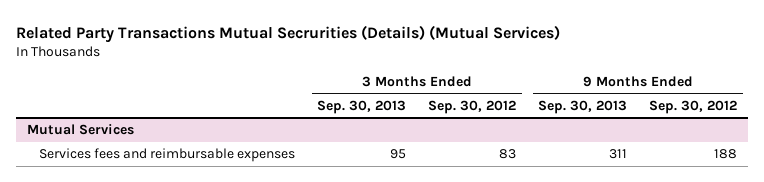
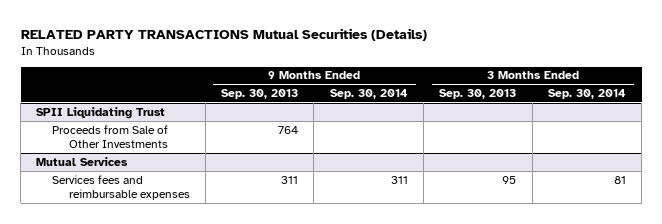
- Related Party Transactions Mutual Secrurities (Details) (Mutual Services)
+ RELATED PARTY TRANSACTIONS Mutual Securities (Details)
- | 3 Months Ended Sep. 30, 2013 | 3 Months Ended Sep. 30, 2012 | 9 Months Ended Sep. 30, 2013 | 9 Months Ended Sep. 30, 2012
+ | 9 Months Ended Sep. 30, 2013 | 9 Months Ended Sep. 30, 2014 | 3 Months Ended Sep. 30, 2013 | 3 Months Ended Sep. 30, 2014
+ SPII Liquidating Trust
+ Proceeds from Sale of Other Investments | 764 | | |

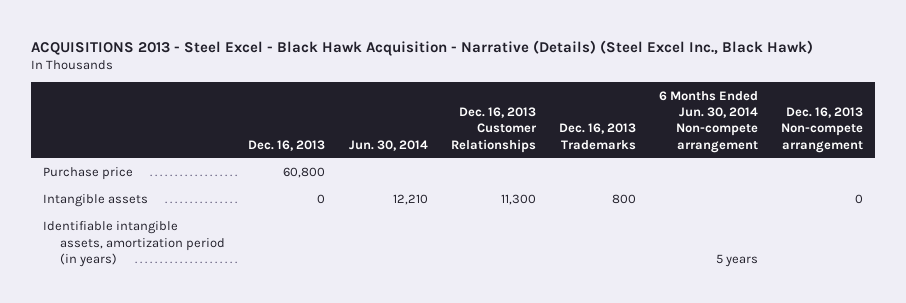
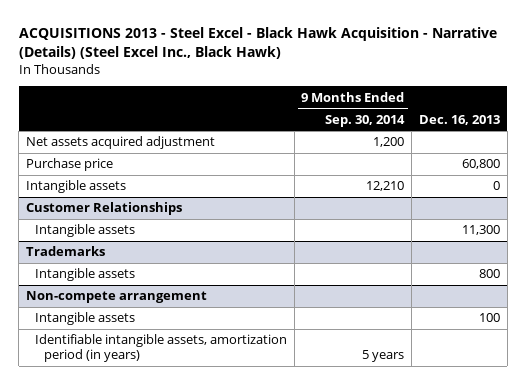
- | Dec. 16, 2013 | Jun. 30, 2014 | Dec. 16, 2013 Customer Relationships | Dec. 16, 2013 Trademarks | 6 Months Ended Jun. 30, 2014 Non-compete arrangement | Dec. 16, 2013 Non-compete arrangement
+ | 9 Months Ended Sep. 30, 2014 | Dec. 16, 2013
+ Net assets acquired adjustment | 1,200 |
+ Customer Relationships
+ Intangible assets | | 11,300
+ Trademarks
+ Intangible assets | | 800
+ Non-compete arrangement
+ Intangible assets | | 100

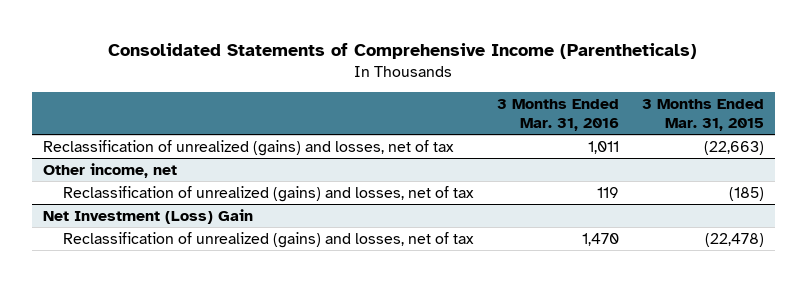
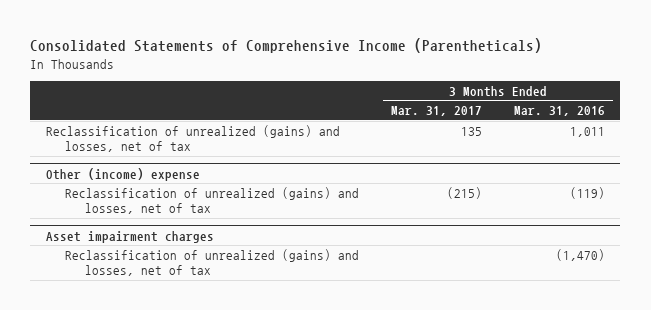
- | 3 Months Ended Mar. 31, 2016 | 3 Months Ended Mar. 31, 2015
+ | 3 Months Ended Mar. 31, 2017 | 3 Months Ended Mar. 31, 2016
- Other income, net
- Reclassification of unrealized (gains) and losses, net of tax | 119 | (185)
- Net Investment (Loss) Gain
- Reclassification of unrealized (gains) and losses, net of tax | 1,470 | (22,478)
+ Other (income) expense
+ Reclassification of unrealized (gains) and losses, net of tax | (215) | (119)
+ Asset impairment charges
+ Reclassification of unrealized (gains) and losses, net of tax | | (1,470)

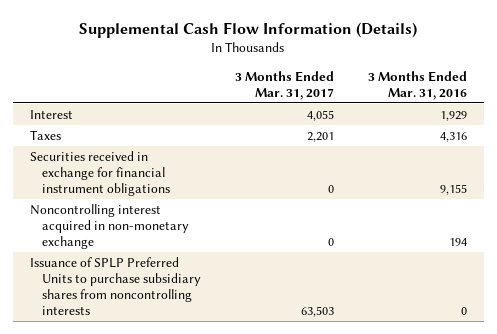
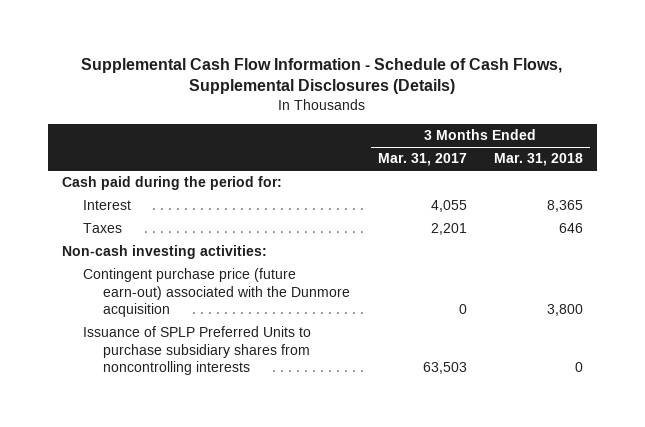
- Supplemental Cash Flow Information (Details)
+ Supplemental Cash Flow Information - Schedule of Cash Flows, Supplemental Disclosures (Details)
- | 3 Months Ended Mar. 31, 2017 | 3 Months Ended Mar. 31, 2016
+ | 3 Months Ended Mar. 31, 2017 | 3 Months Ended Mar. 31, 2018
+ Cash paid during the period for:
- Securities received in exchange for financial instrument obligations | 0 | 9,155
- Noncontrolling interest acquired in non-monetary exchange | 0 | 194
+ Non-cash investing activities:
+ Contingent purchase price (future earn-out) associated with the Dunmore acquisition | 0 | 3,800

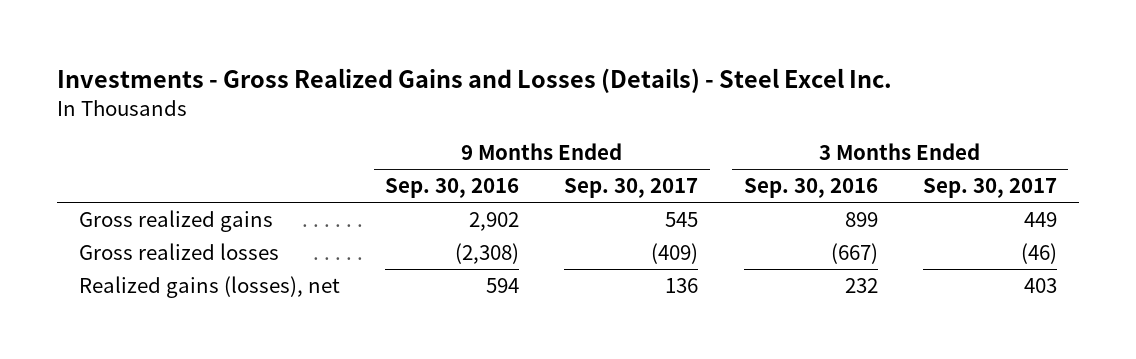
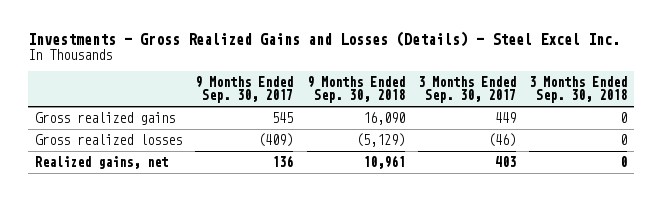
- | 9 Months Ended Sep. 30, 2016 | 9 Months Ended Sep. 30, 2017 | 3 Months Ended Sep. 30, 2016 | 3 Months Ended Sep. 30, 2017
+ | 9 Months Ended Sep. 30, 2017 | 9 Months Ended Sep. 30, 2018 | 3 Months Ended Sep. 30, 2017 | 3 Months Ended Sep. 30, 2018
- Realized gains (losses), net | 594 | 136 | 232 | 403
+ Realized gains, net | 136 | 10,961 | 403 | 0

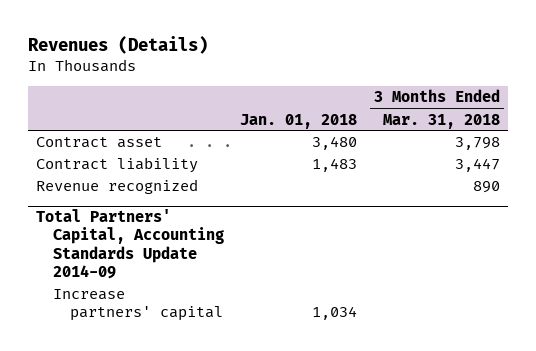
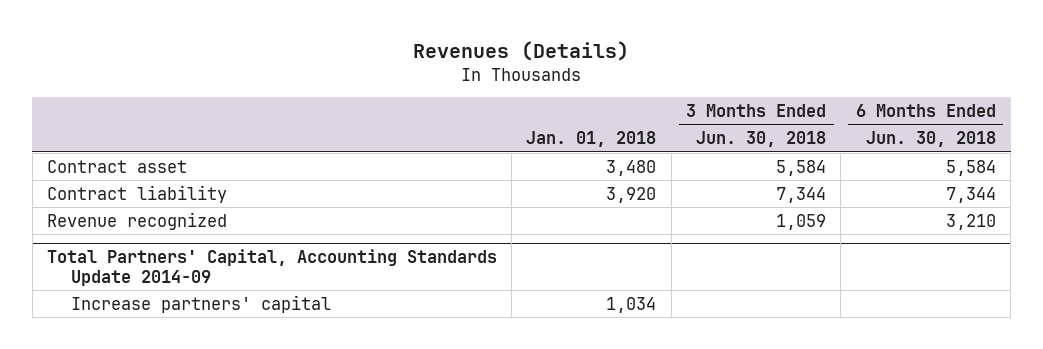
- | Jan. 01, 2018 | 3 Months Ended Mar. 31, 2018
+ | Jan. 01, 2018 | 3 Months Ended Jun. 30, 2018 | 6 Months Ended Jun. 30, 2018
- Contract liability | 1,483 | 3,447
+ Contract liability | 3,920 | 7,344 | 7,344

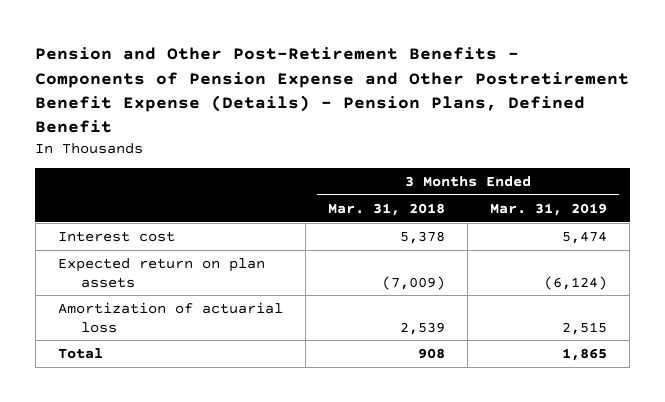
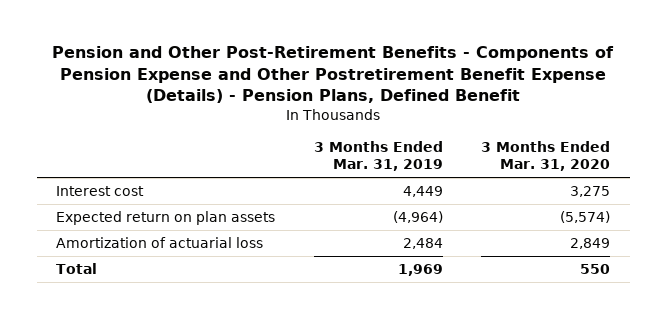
- | 3 Months Ended Mar. 31, 2018 | 3 Months Ended Mar. 31, 2019
+ | 3 Months Ended Mar. 31, 2019 | 3 Months Ended Mar. 31, 2020
- Interest cost | 5,378 | 5,474
- Expected return on plan assets | (7,009) | (6,124)
- Amortization of actuarial loss | 2,539 | 2,515
- Total | 908 | 1,865
+ Interest cost | 4,449 | 3,275
+ Expected return on plan assets | (4,964) | (5,574)
+ Amortization of actuarial loss | 2,484 | 2,849
+ Total | 1,969 | 550

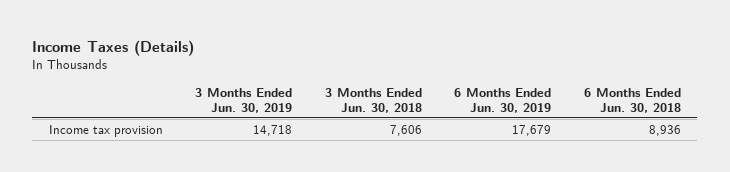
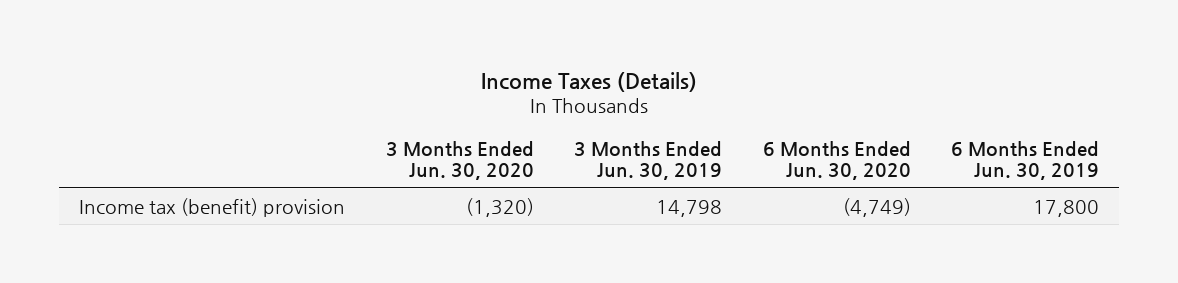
- | 3 Months Ended Jun. 30, 2019 | 3 Months Ended Jun. 30, 2018 | 6 Months Ended Jun. 30, 2019 | 6 Months Ended Jun. 30, 2018
+ | 3 Months Ended Jun. 30, 2020 | 3 Months Ended Jun. 30, 2019 | 6 Months Ended Jun. 30, 2020 | 6 Months Ended Jun. 30, 2019
- Income tax provision | 14,718 | 7,606 | 17,679 | 8,936
+ Income tax (benefit) provision | (1,320) | 14,798 | (4,749) | 17,800

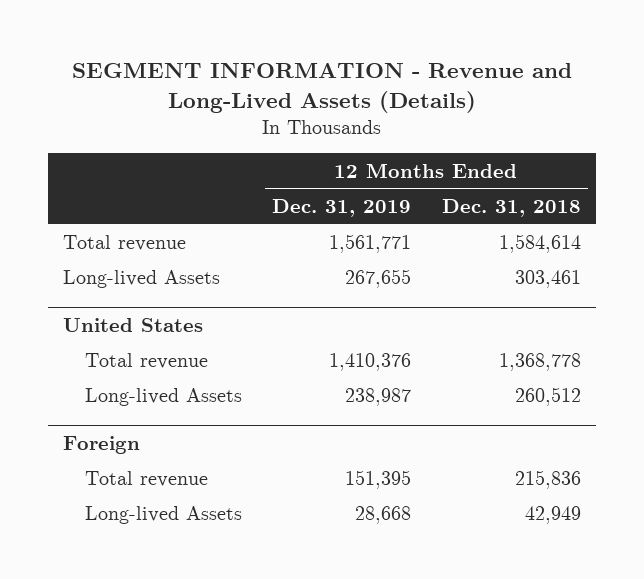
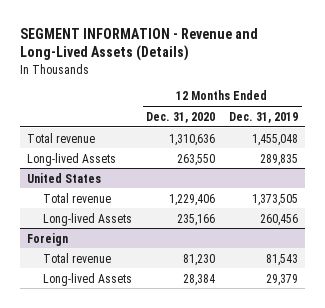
- | 12 Months Ended Dec. 31, 2019 | 12 Months Ended Dec. 31, 2018
+ | 12 Months Ended Dec. 31, 2020 | 12 Months Ended Dec. 31, 2019
- Total revenue | 1,561,771 | 1,584,614
- Long-lived Assets | 267,655 | 303,461
+ Total revenue | 1,310,636 | 1,455,048
+ Long-lived Assets | 263,550 | 289,835
@ United States
- Total revenue | 1,410,376 | 1,368,778
- Long-lived Assets | 238,987 | 260,512
+ Total revenue | 1,229,406 | 1,373,505
+ Long-lived Assets | 235,166 | 260,456
@ Foreign
- Total revenue | 151,395 | 215,836
- Long-lived Assets | 28,668 | 42,949
+ Total revenue | 81,230 | 81,543
+ Long-lived Assets | 28,384 | 29,379

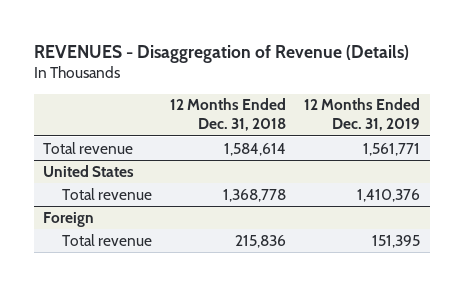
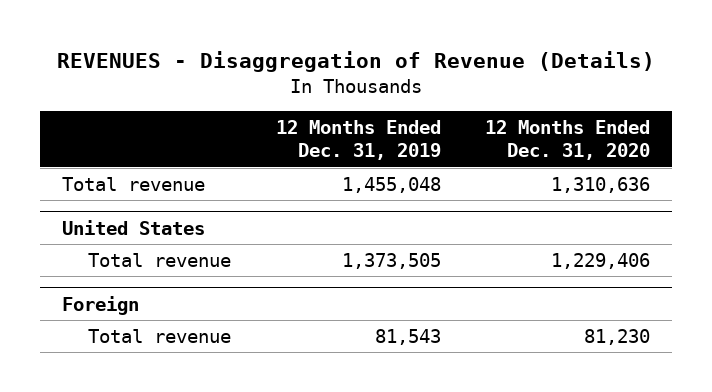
- | 12 Months Ended Dec. 31, 2018 | 12 Months Ended Dec. 31, 2019
+ | 12 Months Ended Dec. 31, 2019 | 12 Months Ended Dec. 31, 2020
- Total revenue | 1,584,614 | 1,561,771
+ Total revenue | 1,455,048 | 1,310,636
@ United States
- Total revenue | 1,368,778 | 1,410,376
+ Total revenue | 1,373,505 | 1,229,406
@ Foreign
- Total revenue | 215,836 | 151,395
+ Total revenue | 81,543 | 81,230

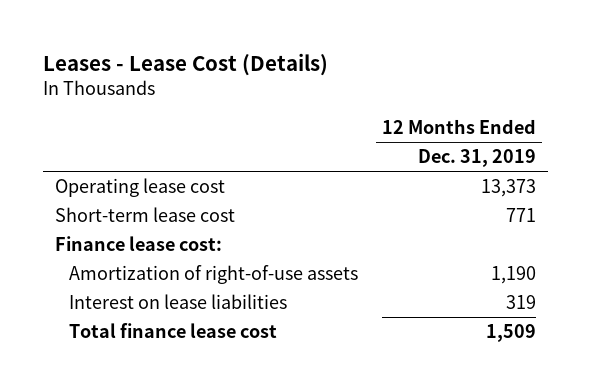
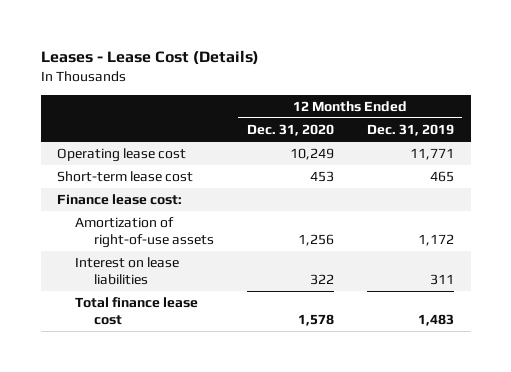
- | 12 Months Ended Dec. 31, 2019
+ | 12 Months Ended Dec. 31, 2020 | 12 Months Ended Dec. 31, 2019
- Operating lease cost | 13,373
- Short-term lease cost | 771
+ Operating lease cost | 10,249 | 11,771
+ Short-term lease cost | 453 | 465
- Amortization of right-of-use assets | 1,190
- Interest on lease liabilities | 319
- Total finance lease cost | 1,509
+ Amortization of right-of-use assets | 1,256 | 1,172
+ Interest on lease liabilities | 322 | 311
+ Total finance lease cost | 1,578 | 1,483

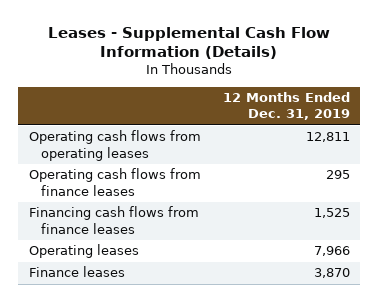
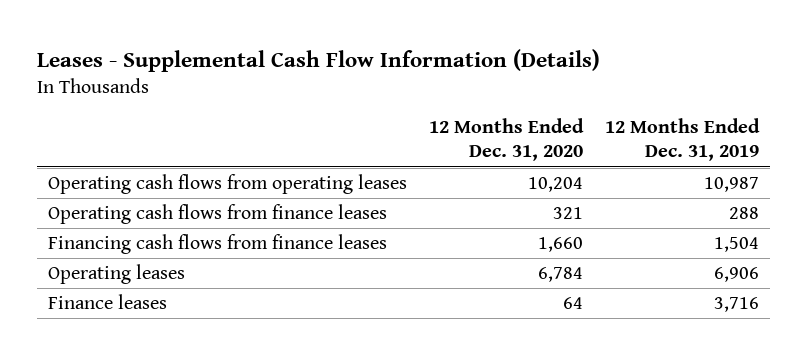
- | 12 Months Ended Dec. 31, 2019
+ | 12 Months Ended Dec. 31, 2020 | 12 Months Ended Dec. 31, 2019
- Operating cash flows from operating leases | 12,811
- Operating cash flows from finance leases | 295
- Financing cash flows from finance leases | 1,525
- Operating leases | 7,966
- Finance leases | 3,870
+ Operating cash flows from operating leases | 10,204 | 10,987
+ Operating cash flows from finance leases | 321 | 288
+ Financing cash flows from finance leases | 1,660 | 1,504
+ Operating leases | 6,784 | 6,906
+ Finance leases | 64 | 3,716

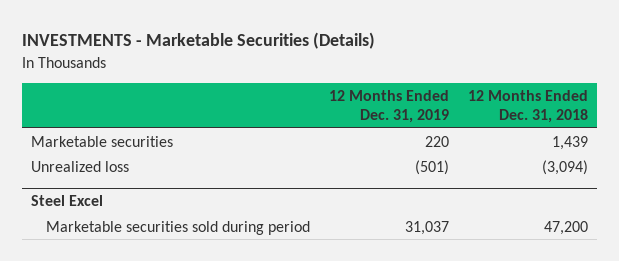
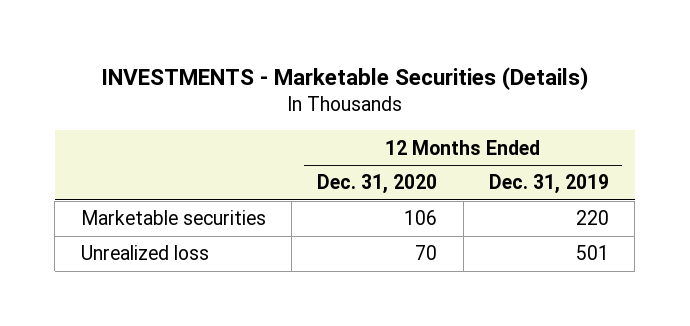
- | 12 Months Ended Dec. 31, 2019 | 12 Months Ended Dec. 31, 2018
+ | 12 Months Ended Dec. 31, 2020 | 12 Months Ended Dec. 31, 2019
- Unrealized loss | (501) | (3,094)
- Steel Excel
- Marketable securities sold during period | 31,037 | 47,200
+ Unrealized loss | 70 | 501

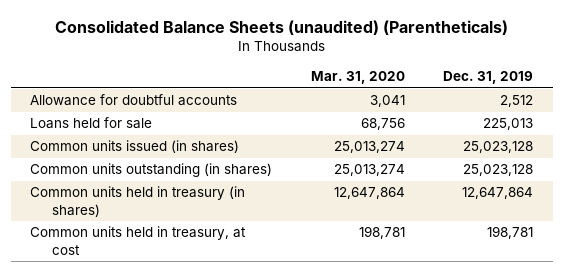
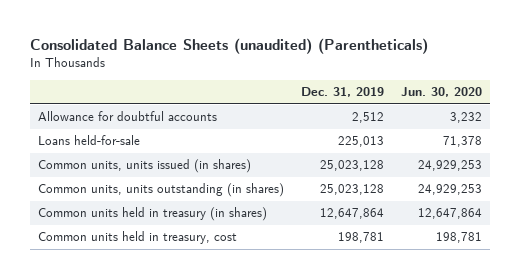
- | Mar. 31, 2020 | Dec. 31, 2019
+ | Dec. 31, 2019 | Jun. 30, 2020
- Loans held for sale | 68,756 | 225,013
- Common units issued (in shares) | 25,013,274 | 25,023,128
- Common units outstanding (in shares) | 25,013,274 | 25,023,128
+ Loans held-for-sale | 225,013 | 71,378
+ Common units, units issued (in shares) | 25,023,128 | 24,929,253
+ Common units, units outstanding (in shares) | 25,023,128 | 24,929,253
- Common units held in treasury, at cost | 198,781 | 198,781
+ Common units held in treasury, cost | 198,781 | 198,781

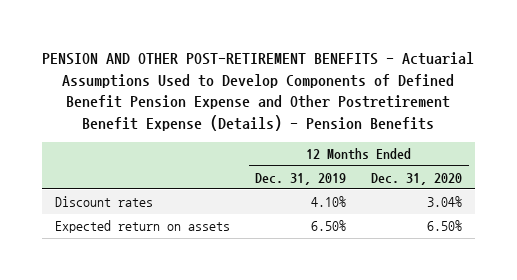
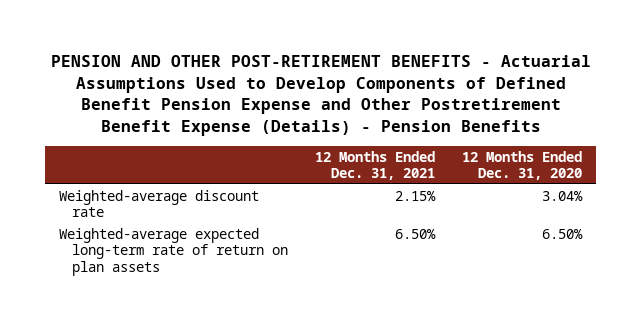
- | 12 Months Ended Dec. 31, 2019 | 12 Months Ended Dec. 31, 2020
+ | 12 Months Ended Dec. 31, 2021 | 12 Months Ended Dec. 31, 2020
- Discount rates | 4.10% | 3.04%
- Expected return on assets | 6.50% | 6.50%
+ Weighted-average discount rate | 2.15% | 3.04%
+ Weighted-average expected long-term rate of return on plan assets | 6.50% | 6.50%

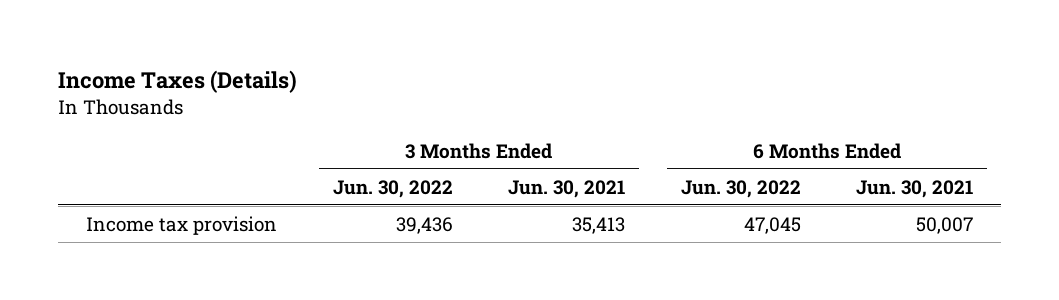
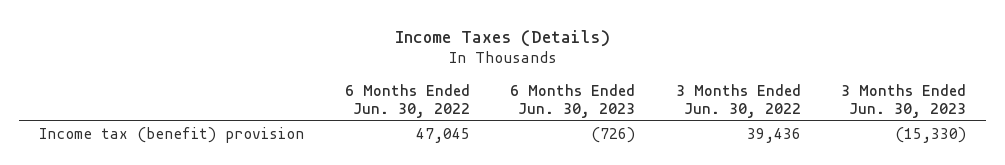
- | 3 Months Ended Jun. 30, 2022 | 3 Months Ended Jun. 30, 2021 | 6 Months Ended Jun. 30, 2022 | 6 Months Ended Jun. 30, 2021
+ | 6 Months Ended Jun. 30, 2022 | 6 Months Ended Jun. 30, 2023 | 3 Months Ended Jun. 30, 2022 | 3 Months Ended Jun. 30, 2023
- Income tax provision | 39,436 | 35,413 | 47,045 | 50,007
+ Income tax (benefit) provision | 47,045 | (726) | 39,436 | (15,330)

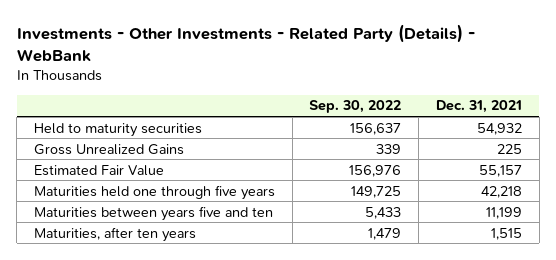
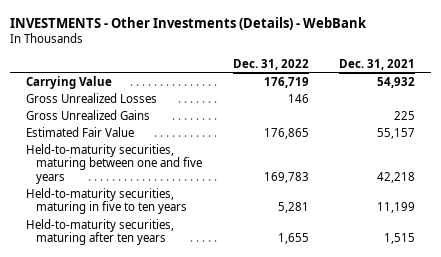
- Investments - Other Investments - Related Party (Details) - WebBank
+ INVESTMENTS - Other Investments (Details) - WebBank
- | Sep. 30, 2022 | Dec. 31, 2021
+ | Dec. 31, 2022 | Dec. 31, 2021
- Held to maturity securities | 156,637 | 54,932
+ Carrying Value | 176,719 | 54,932
+ Gross Unrealized Losses | 146 |
- Maturities held one through five years | 149,725 | 42,218
- Maturities between years five and ten | 5,433 | 11,199
- Maturities, after ten years | 1,479 | 1,515
+ Held-to-maturity securities, maturing between one and five years | 169,783 | 42,218
+ Held-to-maturity securities, maturing in five to ten years | 5,281 | 11,199
+ Held-to-maturity securities, maturing after ten years | 1,655 | 1,515

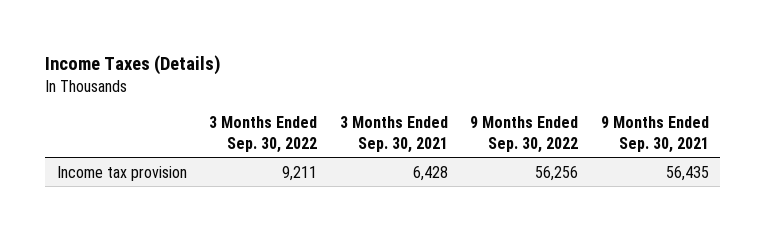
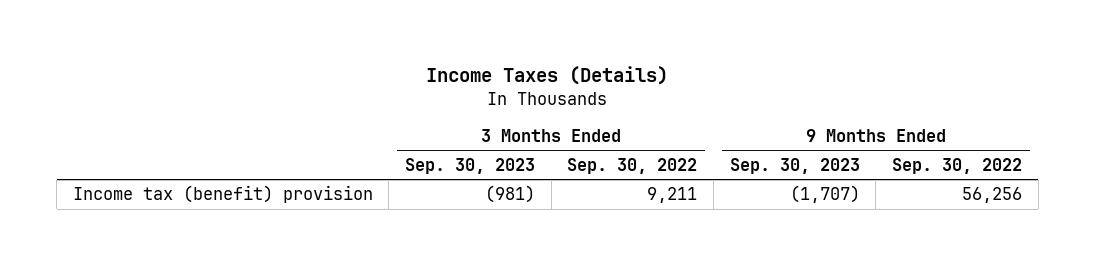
- | 3 Months Ended Sep. 30, 2022 | 3 Months Ended Sep. 30, 2021 | 9 Months Ended Sep. 30, 2022 | 9 Months Ended Sep. 30, 2021
+ | 3 Months Ended Sep. 30, 2023 | 3 Months Ended Sep. 30, 2022 | 9 Months Ended Sep. 30, 2023 | 9 Months Ended Sep. 30, 2022
- Income tax provision | 9,211 | 6,428 | 56,256 | 56,435
+ Income tax (benefit) provision | (981) | 9,211 | (1,707) | 56,256

